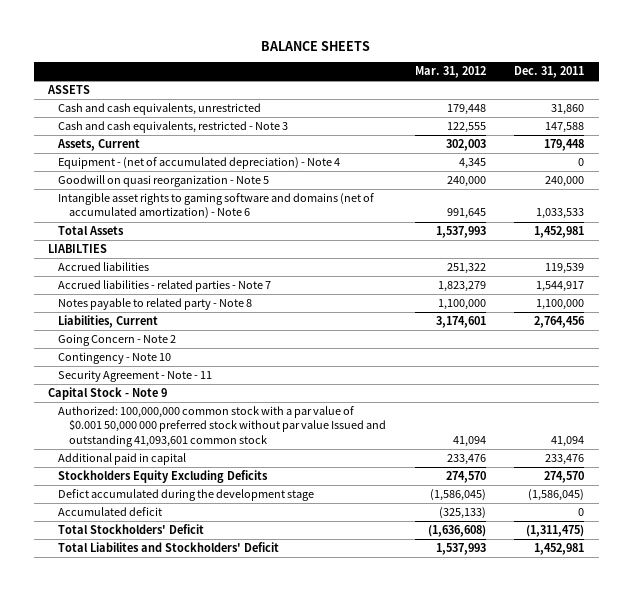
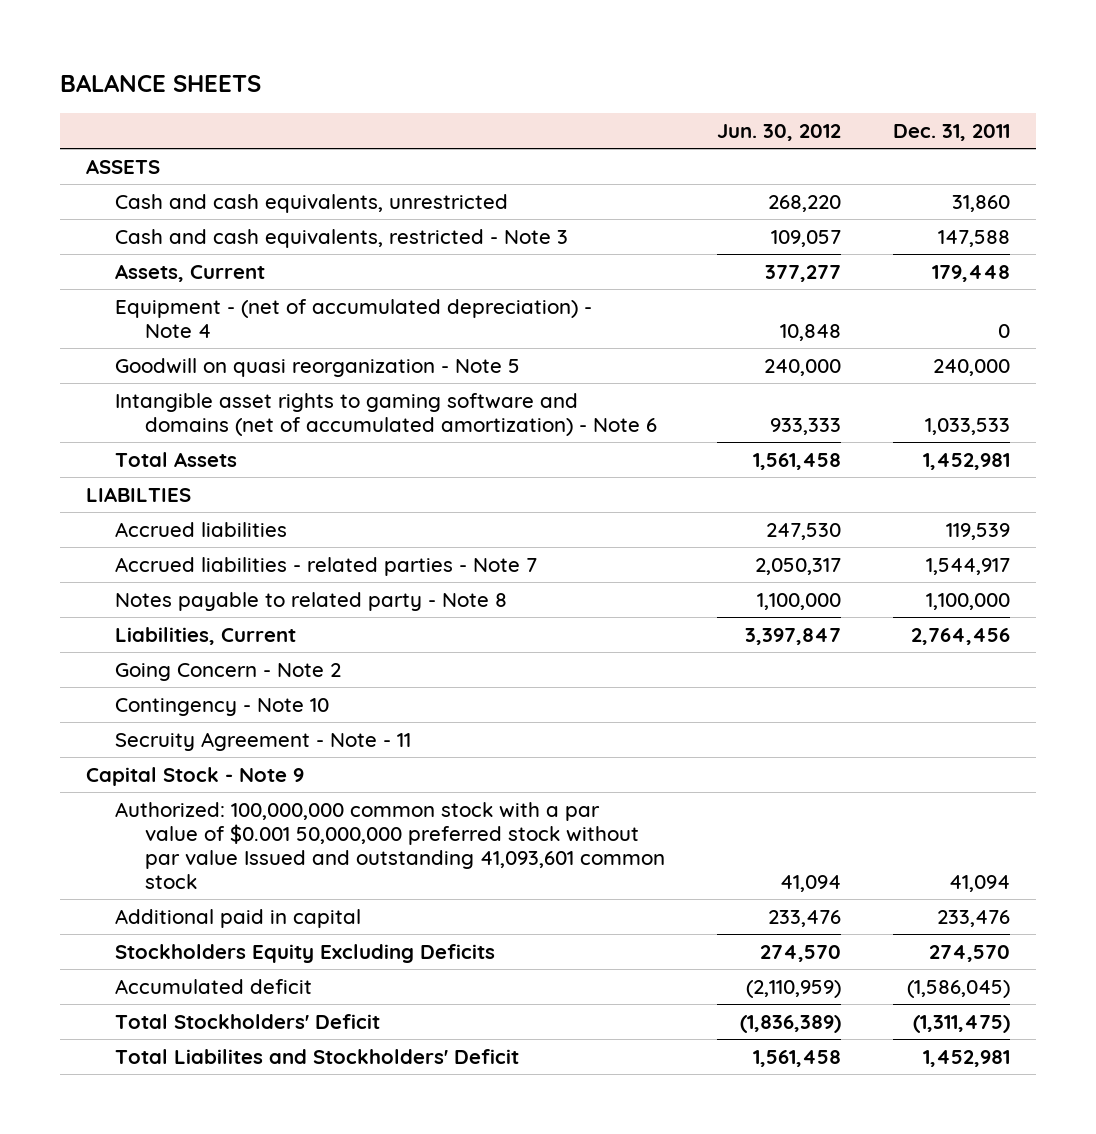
- | Mar. 31, 2012 | Dec. 31, 2011
+ | Jun. 30, 2012 | Dec. 31, 2011
- Security Agreement - Note - 11
+ Secruity Agreement - Note - 11
- Authorized: 100,000,000 common stock with a par value of $0.001 50,000 000 preferred stock without par value Issued and outstanding 41,093,601 common stock | 41,094 | 41,094
+ Authorized: 100,000,000 common stock with a par value of $0.001 50,000,000 preferred stock without par value Issued and outstanding 41,093,601 common stock | 41,094 | 41,094
- Defict accumulated during the development stage | (1,586,045) | (1,586,045)
- Accumulated deficit | (325,133) | 0
+ Accumulated deficit | (2,110,959) | (1,586,045)

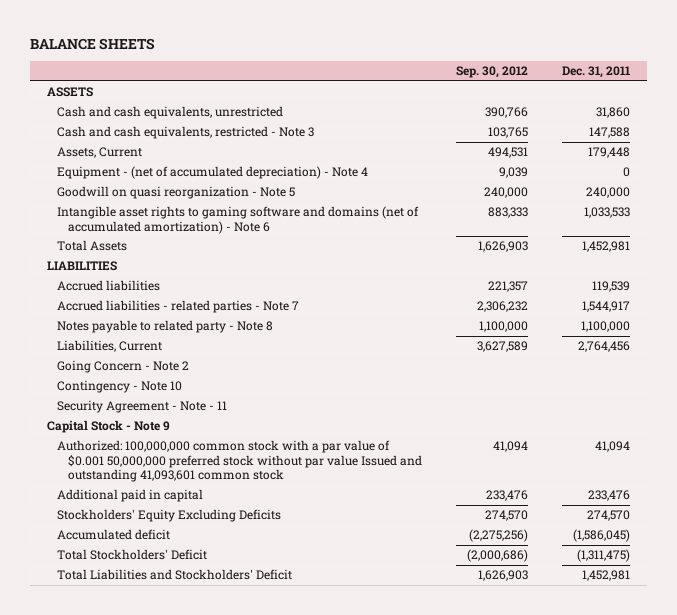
- | Jun. 30, 2012 | Dec. 31, 2011
+ | Sep. 30, 2012 | Dec. 31, 2011
- LIABILTIES
+ LIABILITIES
- Secruity Agreement - Note - 11
+ Security Agreement - Note - 11
- Stockholders Equity Excluding Deficits | 274,570 | 274,570
+ Stockholders' Equity Excluding Deficits | 274,570 | 274,570
- Total Liabilites and Stockholders' Deficit | 1,561,458 | 1,452,981
+ Total Liabilities and Stockholders' Deficit | 1,626,903 | 1,452,981

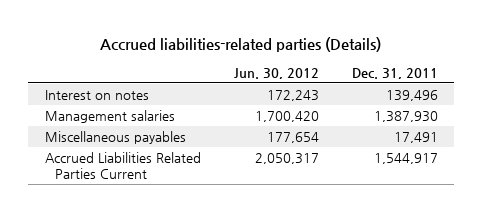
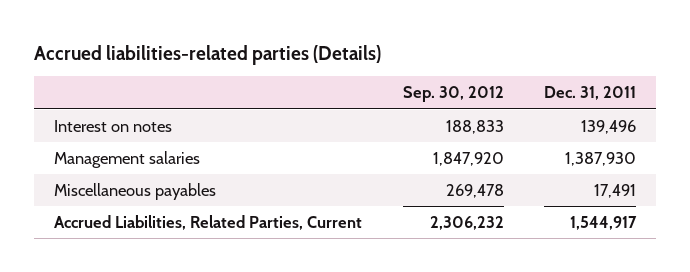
- | Jun. 30, 2012 | Dec. 31, 2011
+ | Sep. 30, 2012 | Dec. 31, 2011
- Accrued Liabilities Related Parties Current | 2,050,317 | 1,544,917
+ Accrued Liabilities, Related Parties, Current | 2,306,232 | 1,544,917

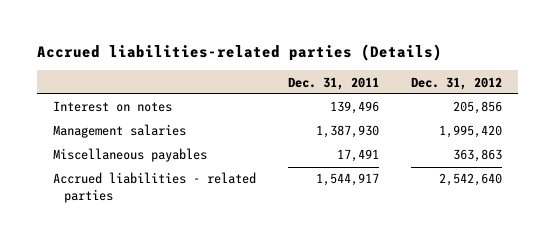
- | Sep. 30, 2012 | Dec. 31, 2011
+ | Dec. 31, 2011 | Dec. 31, 2012
- Accrued Liabilities, Related Parties, Current | 2,306,232 | 1,544,917
+ Accrued liabilities - related parties | 1,544,917 | 2,542,640

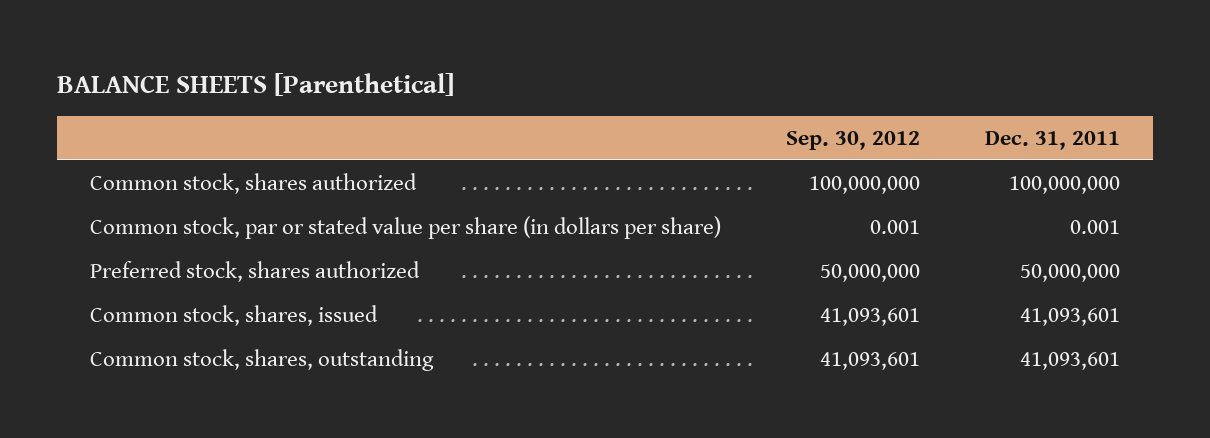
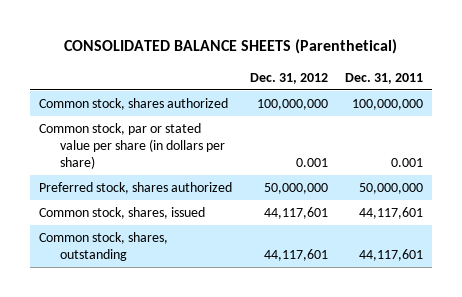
- BALANCE SHEETS [Parenthetical]
+ CONSOLIDATED BALANCE SHEETS (Parenthetical)
- | Sep. 30, 2012 | Dec. 31, 2011
+ | Dec. 31, 2012 | Dec. 31, 2011
- Common stock, shares, issued | 41,093,601 | 41,093,601
- Common stock, shares, outstanding | 41,093,601 | 41,093,601
+ Common stock, shares, issued | 44,117,601 | 44,117,601
+ Common stock, shares, outstanding | 44,117,601 | 44,117,601

